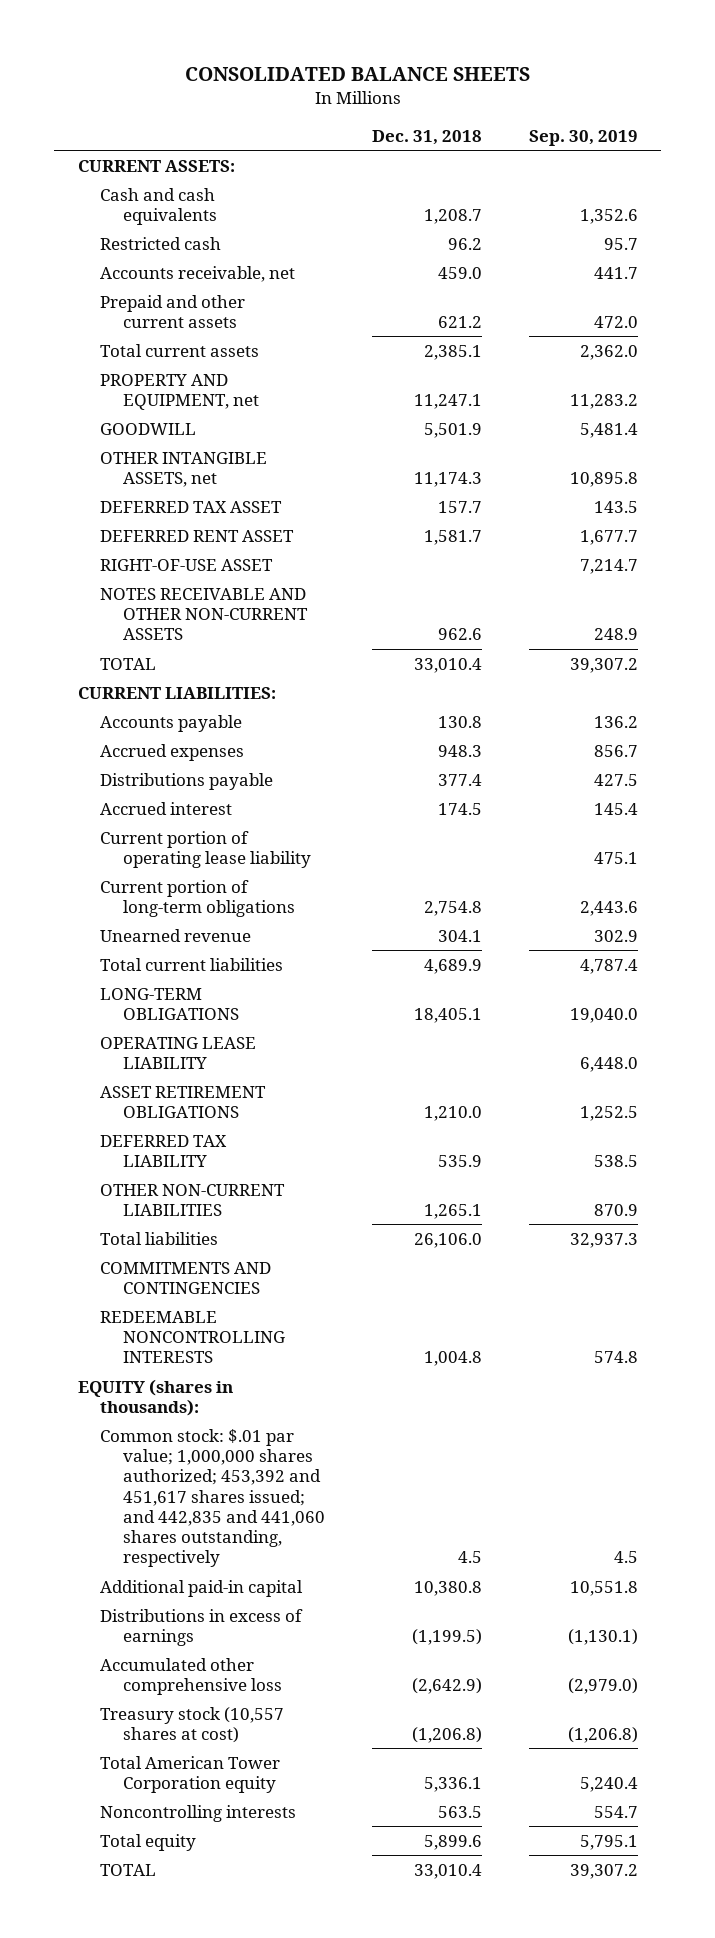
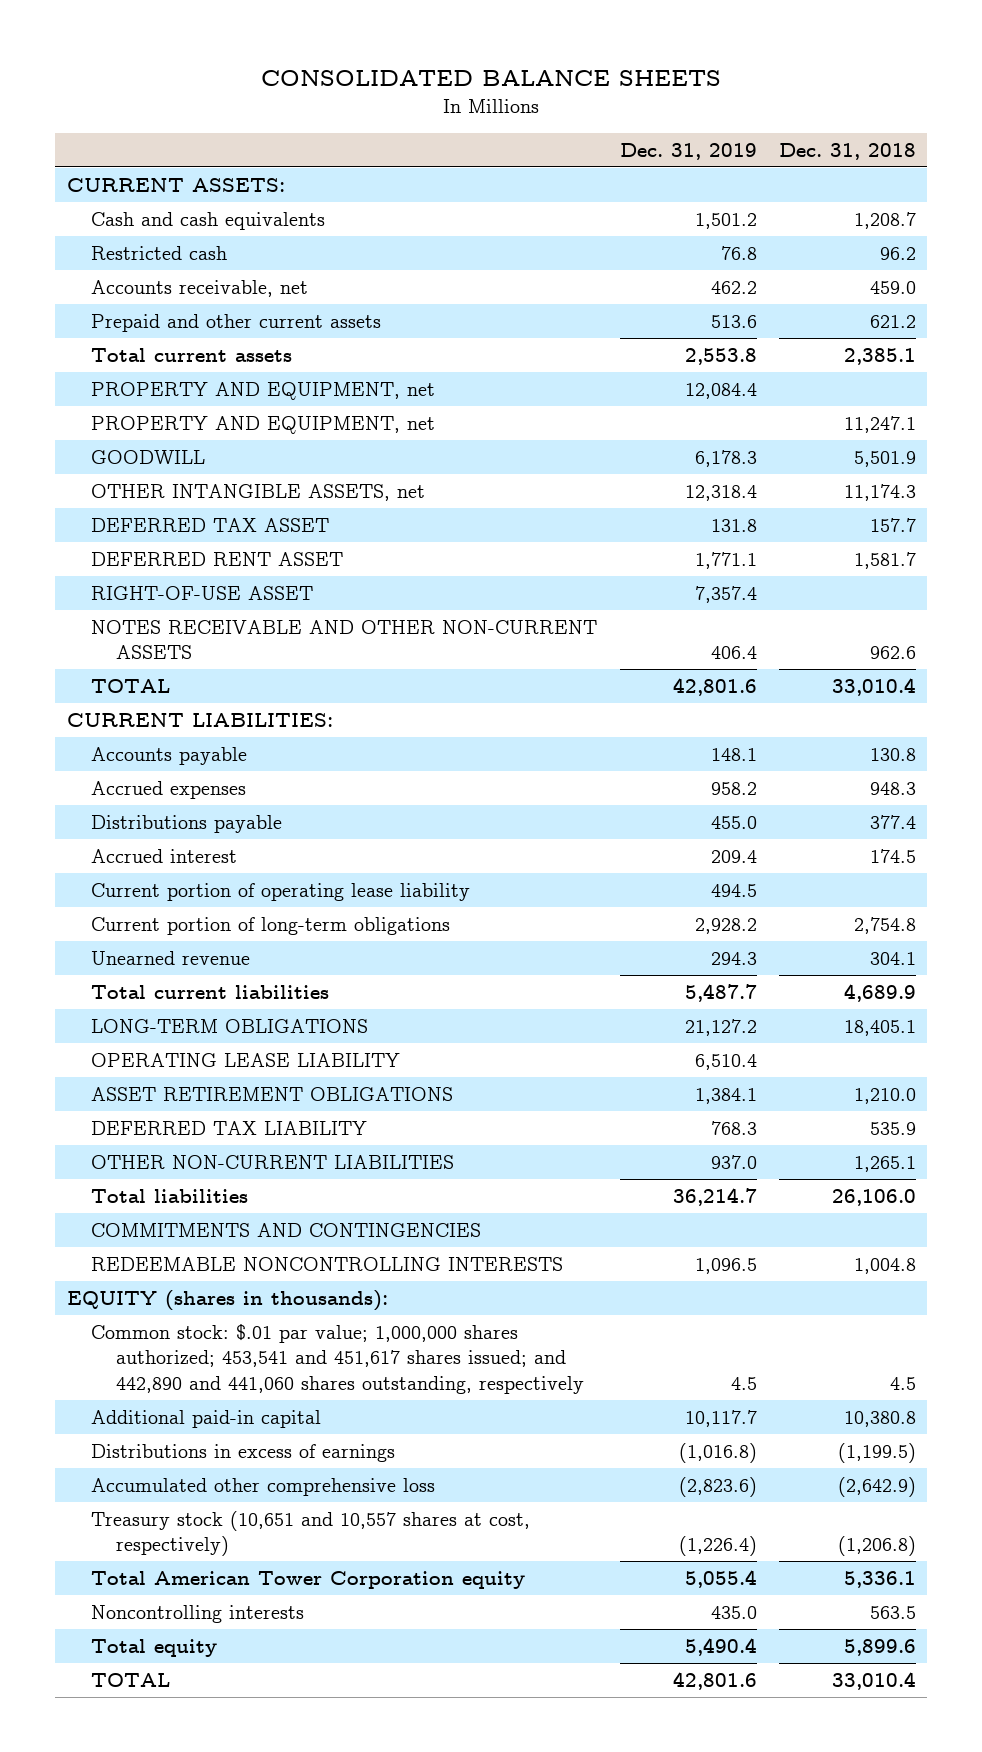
- | Dec. 31, 2018 | Sep. 30, 2019
+ | Dec. 31, 2019 | Dec. 31, 2018
+ PROPERTY AND EQUIPMENT, net | 12,084.4 |
- Common stock: $.01 par value; 1,000,000 shares authorized; 453,392 and 451,617 shares issued; and 442,835 and 441,060 shares outstanding, respectively | 4.5 | 4.5
+ Common stock: $.01 par value; 1,000,000 shares authorized; 453,541 and 451,617 shares issued; and 442,890 and 441,060 shares outstanding, respectively | 4.5 | 4.5
- Treasury stock (10,557 shares at cost) | (1,206.8) | (1,206.8)
+ Treasury stock (10,651 and 10,557 shares at cost, respectively) | (1,226.4) | (1,206.8)

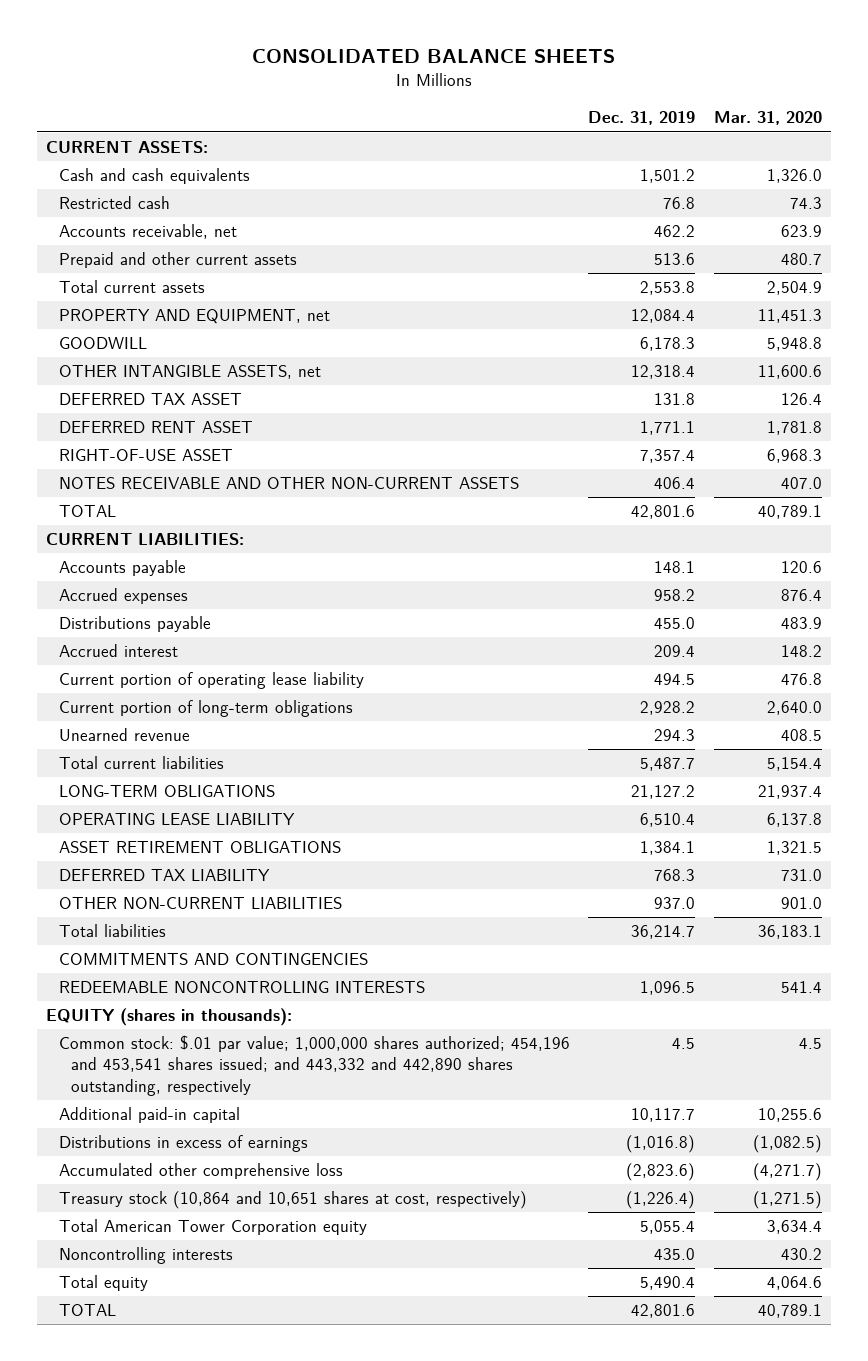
- | Dec. 31, 2019 | Dec. 31, 2018
+ | Dec. 31, 2019 | Mar. 31, 2020
- PROPERTY AND EQUIPMENT, net | | 11,247.1
- Common stock: $.01 par value; 1,000,000 shares authorized; 453,541 and 451,617 shares issued; and 442,890 and 441,060 shares outstanding, respectively | 4.5 | 4.5
+ Common stock: $.01 par value; 1,000,000 shares authorized; 454,196 and 453,541 shares issued; and 443,332 and 442,890 shares outstanding, respectively | 4.5 | 4.5
- Treasury stock (10,651 and 10,557 shares at cost, respectively) | (1,226.4) | (1,206.8)
+ Treasury stock (10,864 and 10,651 shares at cost, respectively) | (1,226.4) | (1,271.5)

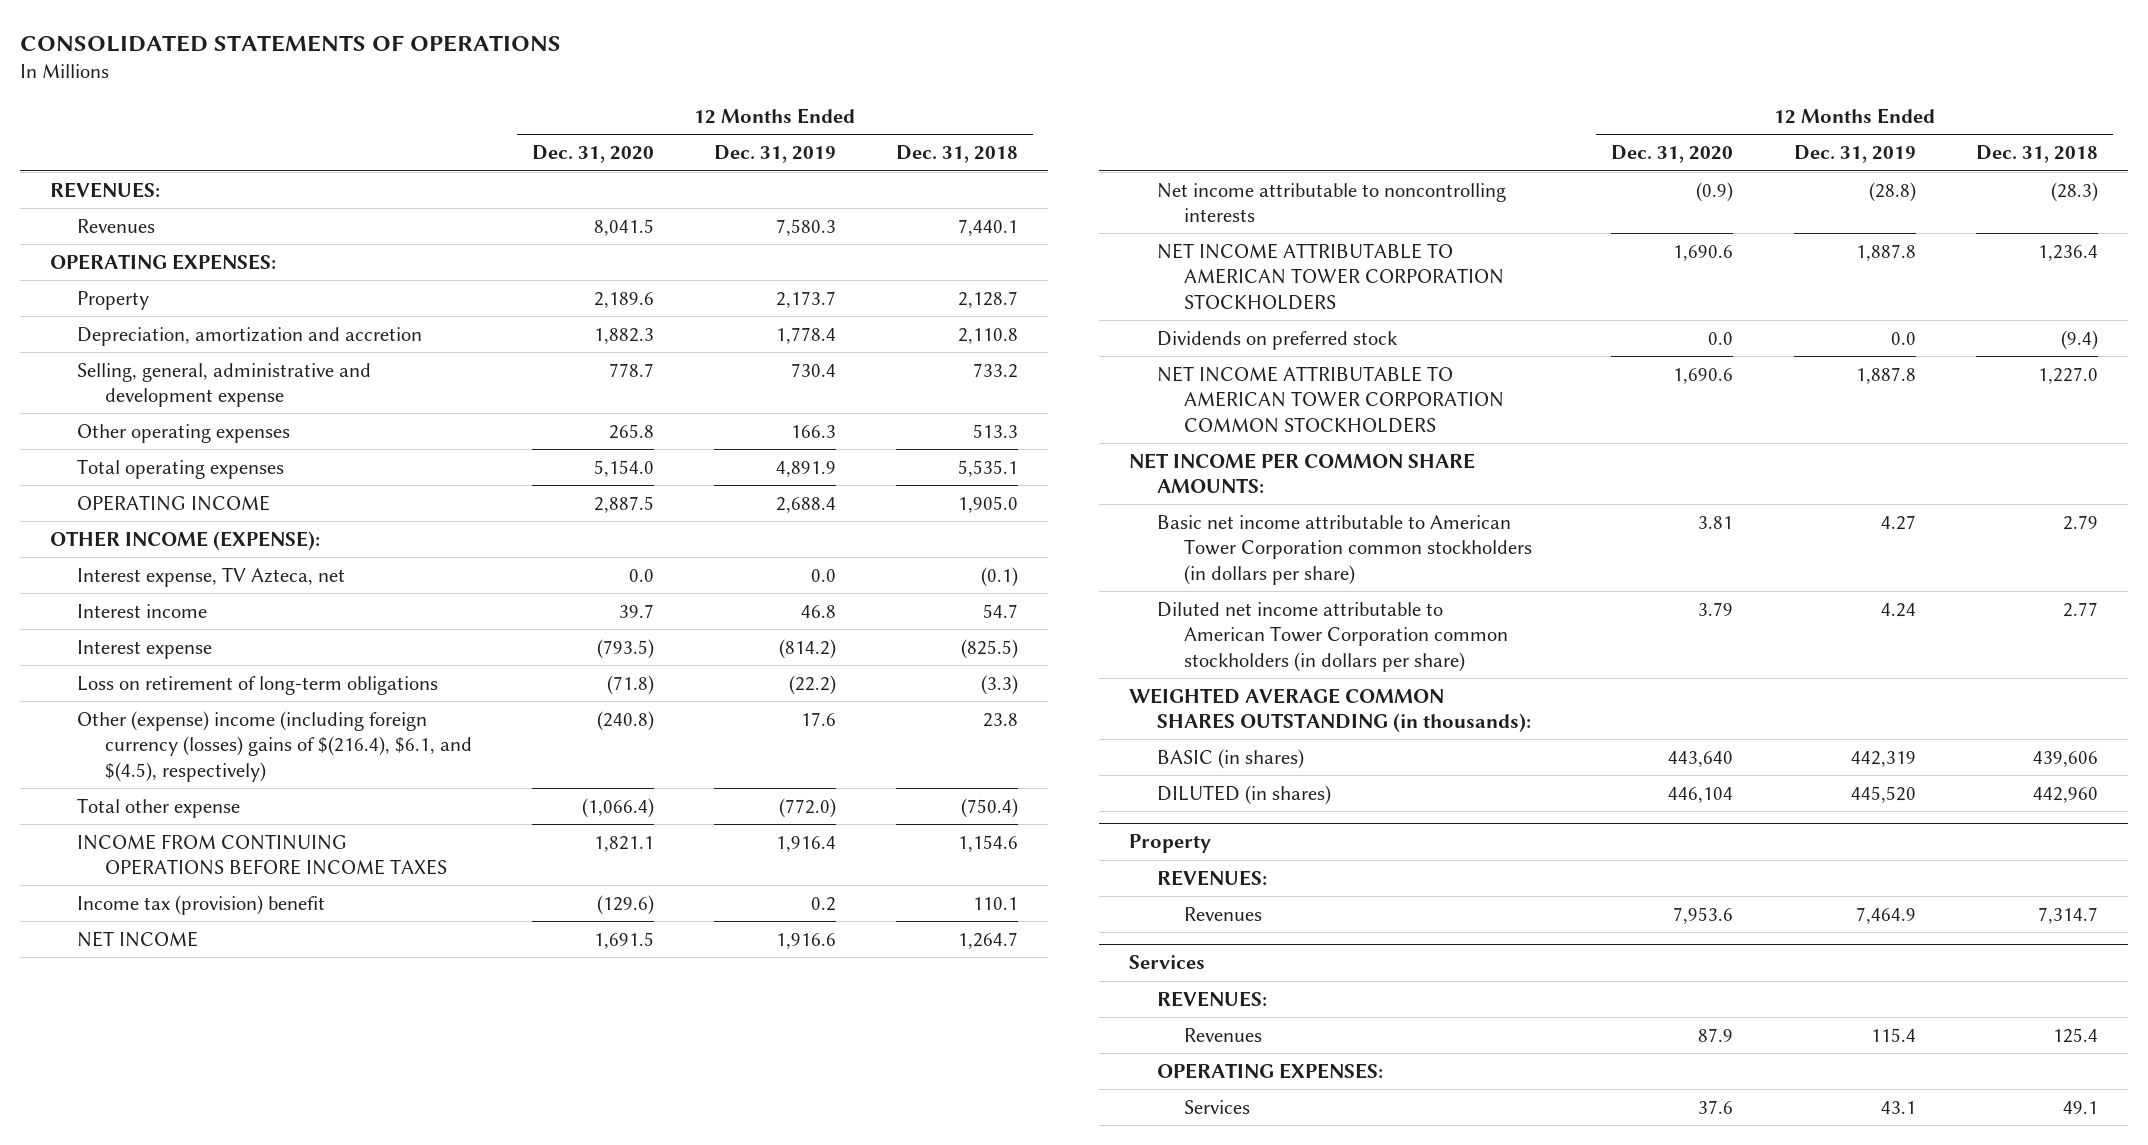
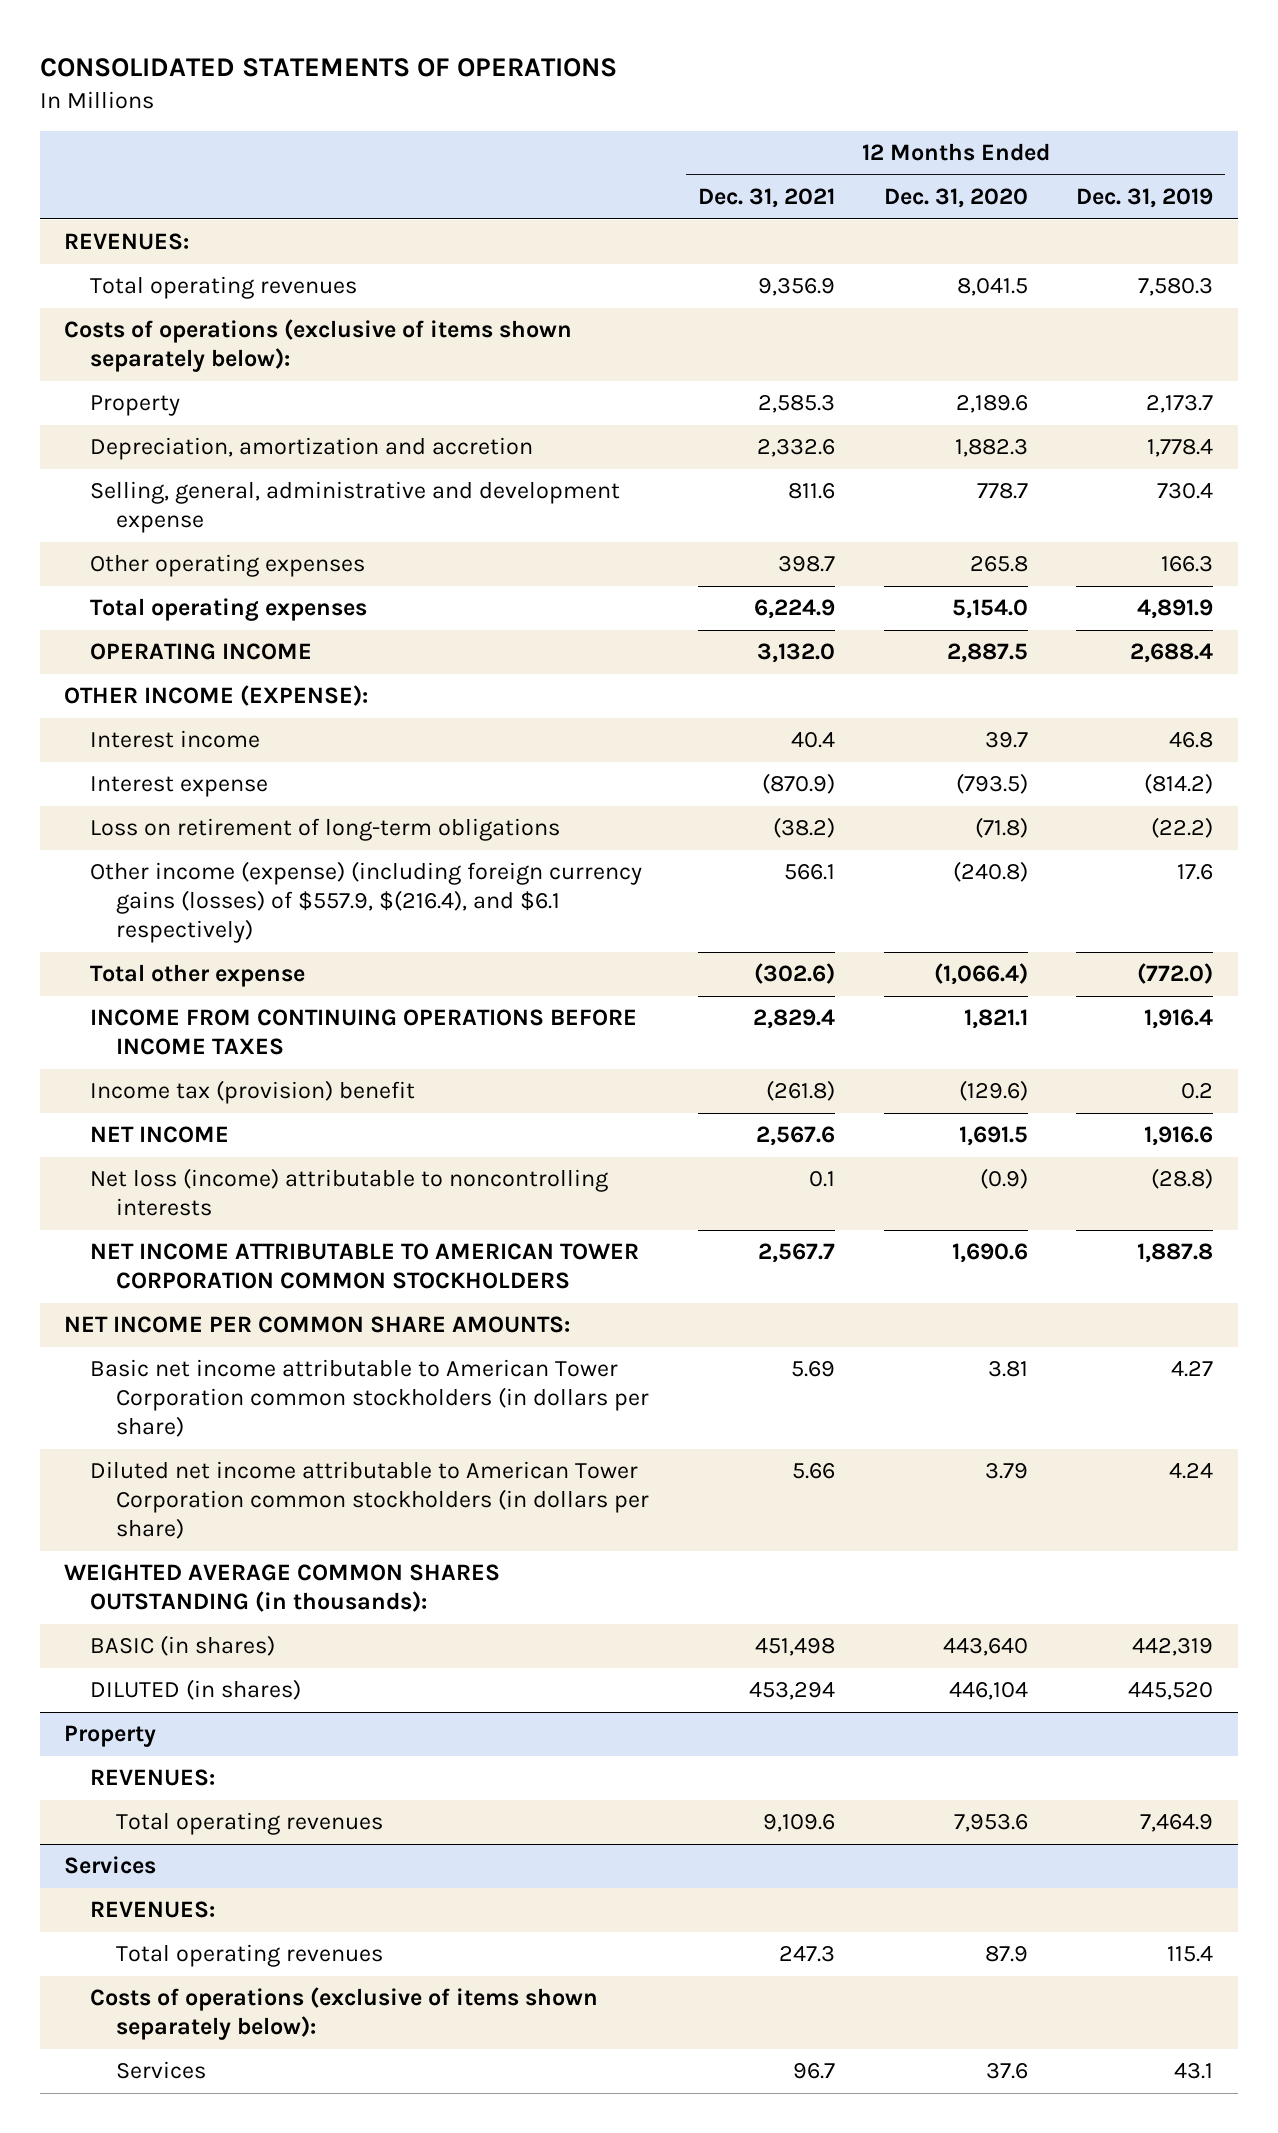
- | 12 Months Ended Dec. 31, 2020 | 12 Months Ended Dec. 31, 2019 | 12 Months Ended Dec. 31, 2018
+ | 12 Months Ended Dec. 31, 2021 | 12 Months Ended Dec. 31, 2020 | 12 Months Ended Dec. 31, 2019
- Revenues | 8,041.5 | 7,580.3 | 7,440.1
- OPERATING EXPENSES:
+ Total operating revenues | 9,356.9 | 8,041.5 | 7,580.3
+ Costs of operations (exclusive of items shown separately below):
- Interest expense, TV Azteca, net | 0.0 | 0.0 | (0.1)
- Other (expense) income (including foreign currency (losses) gains of $(216.4), $6.1, and $(4.5), respectively) | (240.8) | 17.6 | 23.8
+ Other income (expense) (including foreign currency gains (losses) of $557.9, $(216.4), and $6.1 respectively) | 566.1 | (240.8) | 17.6
- Net income attributable to noncontrolling interests | (0.9) | (28.8) | (28.3)
- NET INCOME ATTRIBUTABLE TO AMERICAN TOWER CORPORATION STOCKHOLDERS | 1,690.6 | 1,887.8 | 1,236.4
- Dividends on preferred stock | 0.0 | 0.0 | (9.4)
+ Net loss (income) attributable to noncontrolling interests | 0.1 | (0.9) | (28.8)
@ Property
- Revenues | 7,953.6 | 7,464.9 | 7,314.7
+ Total operating revenues | 9,109.6 | 7,953.6 | 7,464.9
@ Services
- Revenues | 87.9 | 115.4 | 125.4
- OPERATING EXPENSES:
+ Total operating revenues | 247.3 | 87.9 | 115.4
+ Costs of operations (exclusive of items shown separately below):

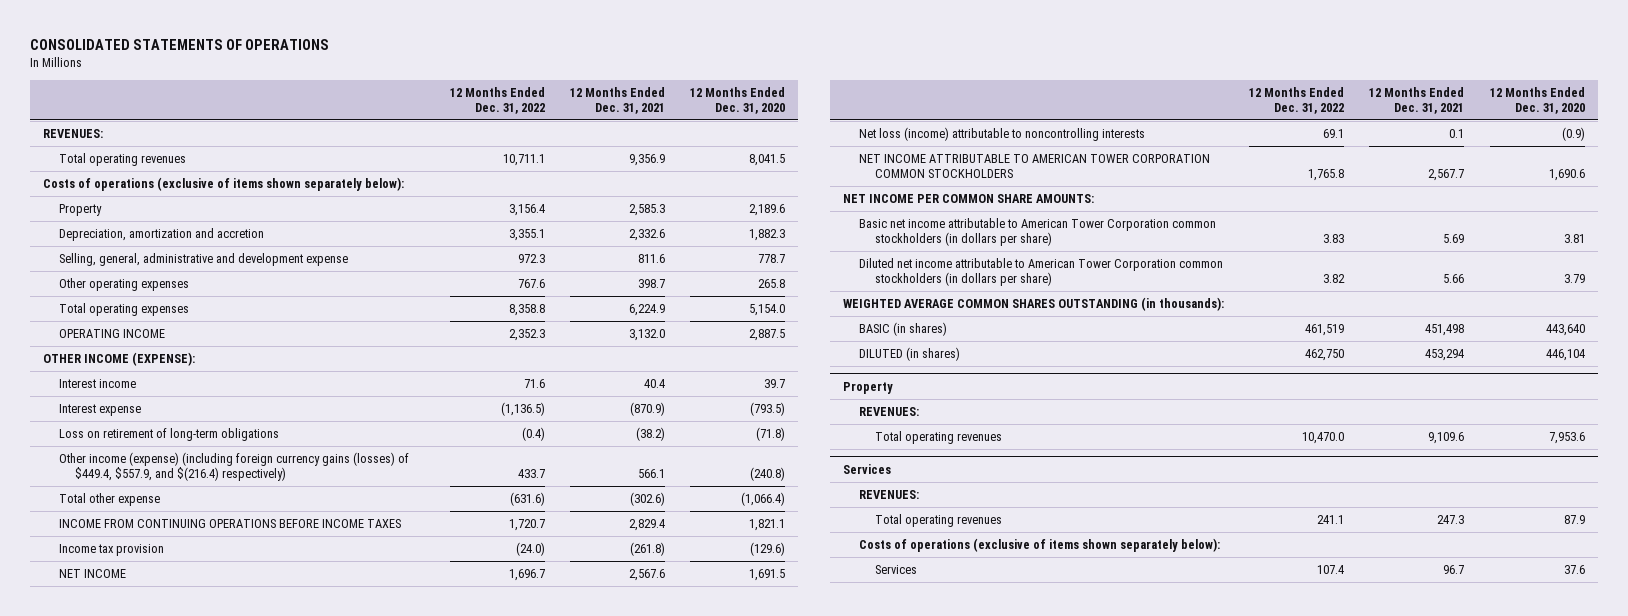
- | 12 Months Ended Dec. 31, 2021 | 12 Months Ended Dec. 31, 2020 | 12 Months Ended Dec. 31, 2019
+ | 12 Months Ended Dec. 31, 2022 | 12 Months Ended Dec. 31, 2021 | 12 Months Ended Dec. 31, 2020
- Other income (expense) (including foreign currency gains (losses) of $557.9, $(216.4), and $6.1 respectively) | 566.1 | (240.8) | 17.6
+ Other income (expense) (including foreign currency gains (losses) of $449.4, $557.9, and $(216.4) respectively) | 433.7 | 566.1 | (240.8)
- Income tax (provision) benefit | (261.8) | (129.6) | 0.2
+ Income tax provision | (24.0) | (261.8) | (129.6)

